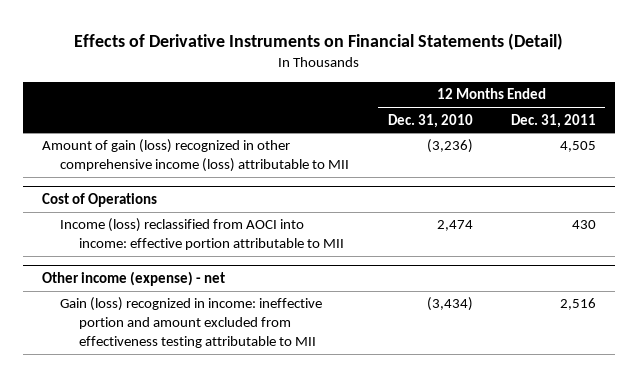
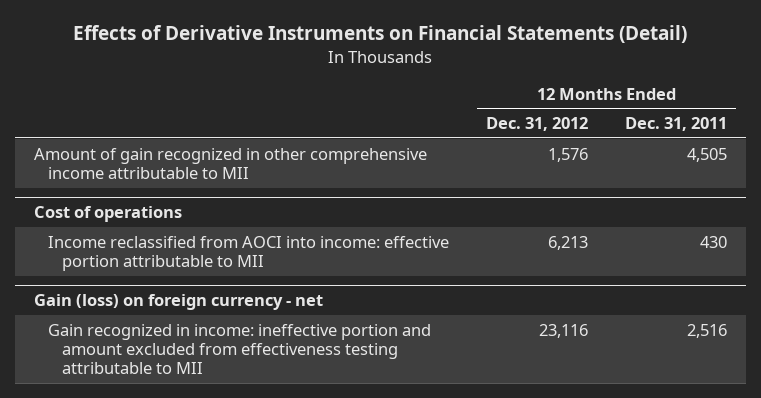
- | 12 Months Ended Dec. 31, 2010 | 12 Months Ended Dec. 31, 2011
+ | 12 Months Ended Dec. 31, 2012 | 12 Months Ended Dec. 31, 2011
- Amount of gain (loss) recognized in other comprehensive income (loss) attributable to MII | (3,236) | 4,505
- Cost of Operations
- Income (loss) reclassified from AOCI into income: effective portion attributable to MII | 2,474 | 430
- Other income (expense) - net
- Gain (loss) recognized in income: ineffective portion and amount excluded from effectiveness testing attributable to MII | (3,434) | 2,516
+ Amount of gain recognized in other comprehensive income attributable to MII | 1,576 | 4,505
+ Cost of operations
+ Income reclassified from AOCI into income: effective portion attributable to MII | 6,213 | 430
+ Gain (loss) on foreign currency - net
+ Gain recognized in income: ineffective portion and amount excluded from effectiveness testing attributable to MII | 23,116 | 2,516

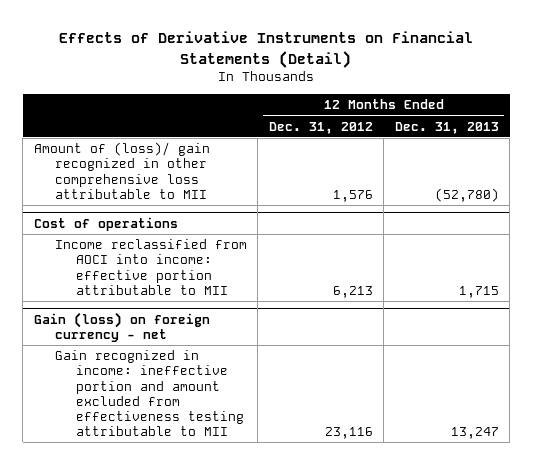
- | 12 Months Ended Dec. 31, 2012 | 12 Months Ended Dec. 31, 2011
+ | 12 Months Ended Dec. 31, 2012 | 12 Months Ended Dec. 31, 2013
- Amount of gain recognized in other comprehensive income attributable to MII | 1,576 | 4,505
+ Amount of (loss)/ gain recognized in other comprehensive loss attributable to MII | 1,576 | (52,780)

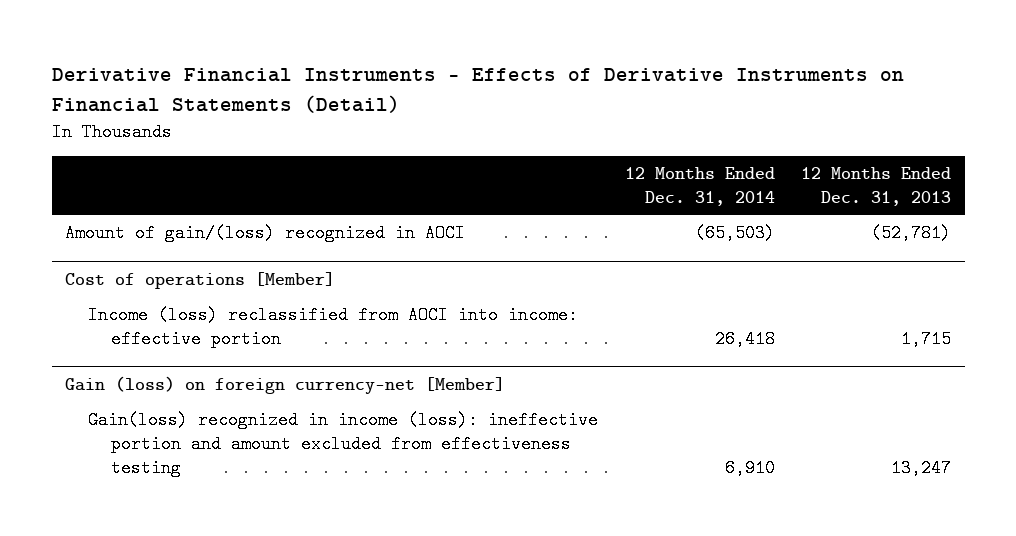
- Effects of Derivative Instruments on Financial Statements (Detail)
+ Derivative Financial Instruments - Effects of Derivative Instruments on Financial Statements (Detail)
- | 12 Months Ended Dec. 31, 2012 | 12 Months Ended Dec. 31, 2013
+ | 12 Months Ended Dec. 31, 2014 | 12 Months Ended Dec. 31, 2013
- Amount of (loss)/ gain recognized in other comprehensive loss attributable to MII | 1,576 | (52,780)
- Cost of operations
- Income reclassified from AOCI into income: effective portion attributable to MII | 6,213 | 1,715
- Gain (loss) on foreign currency - net
- Gain recognized in income: ineffective portion and amount excluded from effectiveness testing attributable to MII | 23,116 | 13,247
+ Amount of gain/(loss) recognized in AOCI | (65,503) | (52,781)
+ Cost of operations [Member]
+ Income (loss) reclassified from AOCI into income: effective portion | 26,418 | 1,715
+ Gain (loss) on foreign currency-net [Member]
+ Gain(loss) recognized in income (loss): ineffective portion and amount excluded from effectiveness testing | 6,910 | 13,247

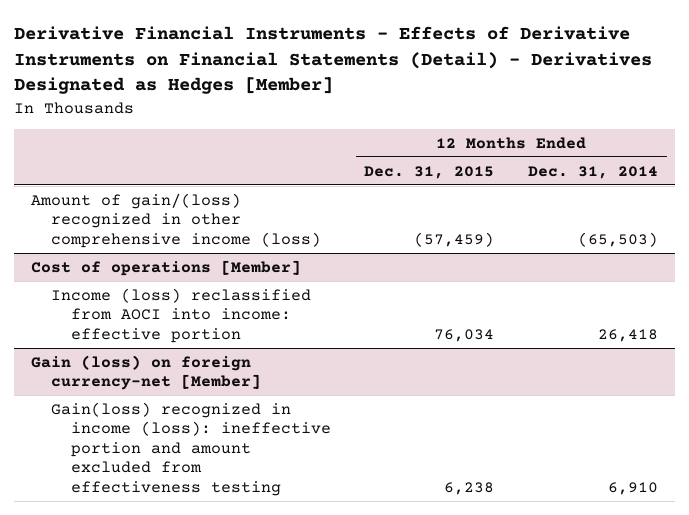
- Derivative Financial Instruments - Effects of Derivative Instruments on Financial Statements (Detail)
+ Derivative Financial Instruments - Effects of Derivative Instruments on Financial Statements (Detail) - Derivatives Designated as Hedges [Member]
- | 12 Months Ended Dec. 31, 2014 | 12 Months Ended Dec. 31, 2013
+ | 12 Months Ended Dec. 31, 2015 | 12 Months Ended Dec. 31, 2014
- Amount of gain/(loss) recognized in AOCI | (65,503) | (52,781)
+ Amount of gain/(loss) recognized in other comprehensive income (loss) | (57,459) | (65,503)

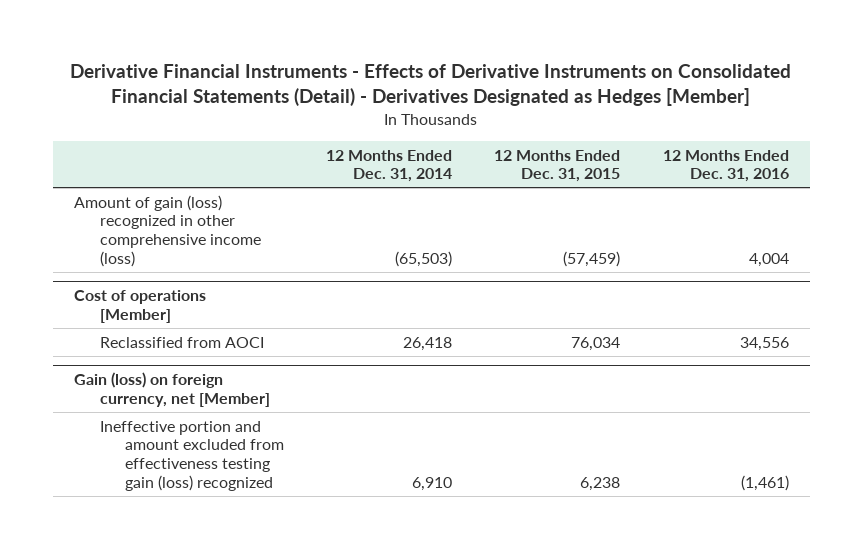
- Derivative Financial Instruments - Effects of Derivative Instruments on Financial Statements (Detail) - Derivatives Designated as Hedges [Member]
+ Derivative Financial Instruments - Effects of Derivative Instruments on Consolidated Financial Statements (Detail) - Derivatives Designated as Hedges [Member]
- | 12 Months Ended Dec. 31, 2015 | 12 Months Ended Dec. 31, 2014
+ | 12 Months Ended Dec. 31, 2014 | 12 Months Ended Dec. 31, 2015 | 12 Months Ended Dec. 31, 2016
- Amount of gain/(loss) recognized in other comprehensive income (loss) | (57,459) | (65,503)
+ Amount of gain (loss) recognized in other comprehensive income (loss) | (65,503) | (57,459) | 4,004
@ Cost of operations [Member]
- Income (loss) reclassified from AOCI into income: effective portion | 76,034 | 26,418
- Gain (loss) on foreign currency-net [Member]
- Gain(loss) recognized in income (loss): ineffective portion and amount excluded from effectiveness testing | 6,238 | 6,910
@ Cost of operations [Member]
+ Reclassified from AOCI | 26,418 | 76,034 | 34,556
+ Gain (loss) on foreign currency, net [Member]
+ Ineffective portion and amount excluded from effectiveness testing gain (loss) recognized | 6,910 | 6,238 | (1,461)

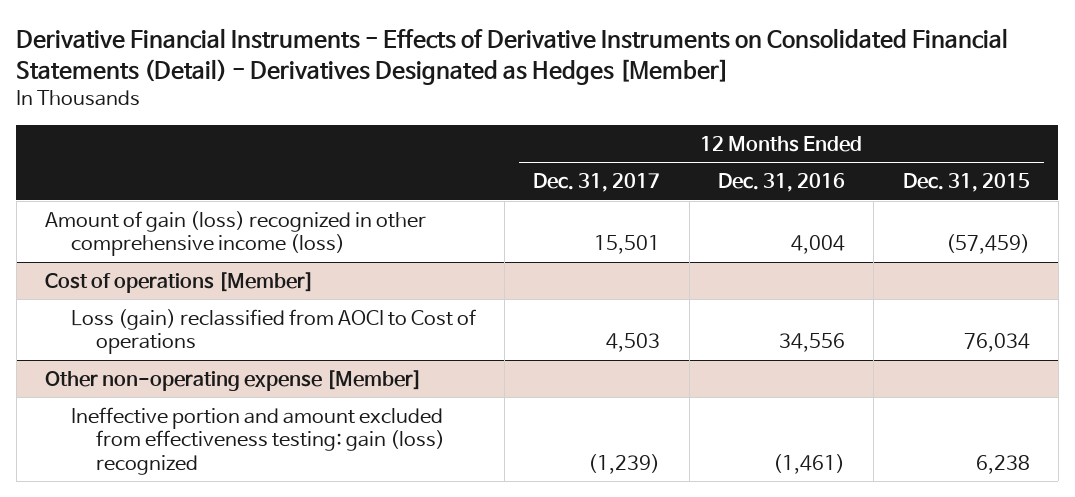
- | 12 Months Ended Dec. 31, 2014 | 12 Months Ended Dec. 31, 2015 | 12 Months Ended Dec. 31, 2016
+ | 12 Months Ended Dec. 31, 2017 | 12 Months Ended Dec. 31, 2016 | 12 Months Ended Dec. 31, 2015
@ Cost of operations [Member]
- Reclassified from AOCI | 26,418 | 76,034 | 34,556
- Gain (loss) on foreign currency, net [Member]
- Ineffective portion and amount excluded from effectiveness testing gain (loss) recognized | 6,910 | 6,238 | (1,461)
@ Cost of operations [Member]
+ Loss (gain) reclassified from AOCI to Cost of operations | 4,503 | 34,556 | 76,034
+ Other non-operating expense [Member]
+ Ineffective portion and amount excluded from effectiveness testing: gain (loss) recognized | (1,239) | (1,461) | 6,238

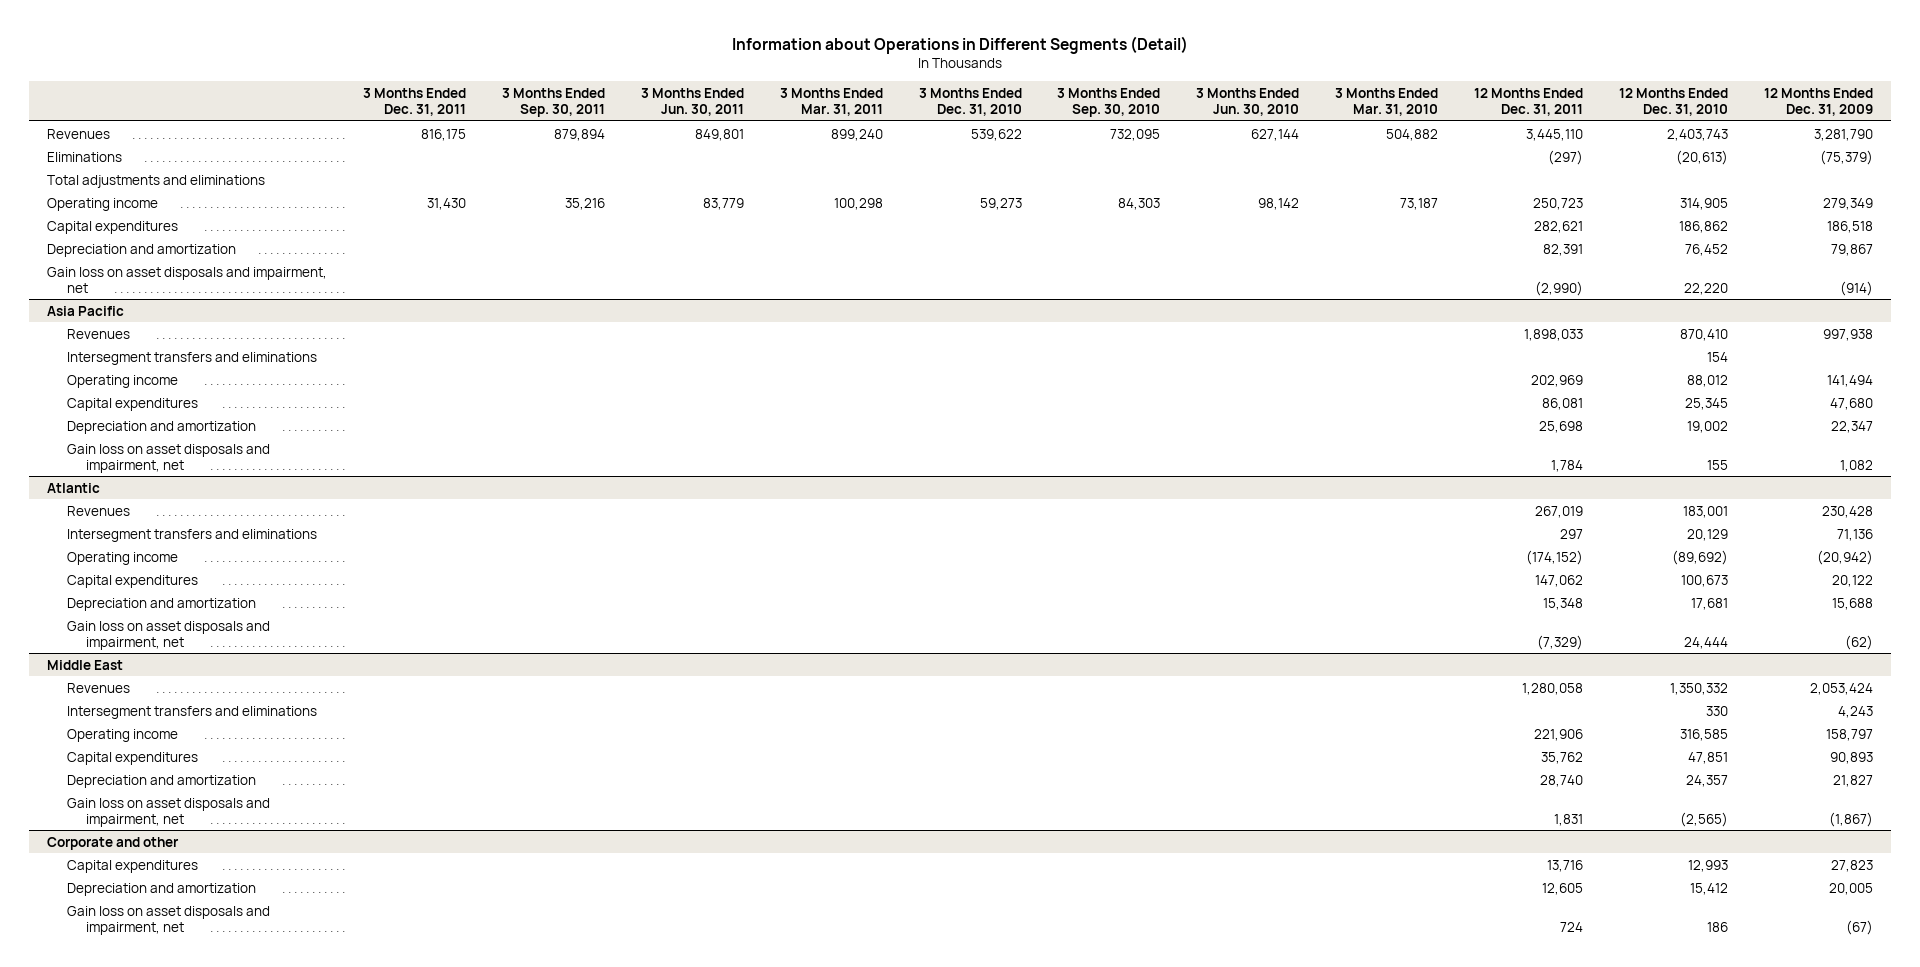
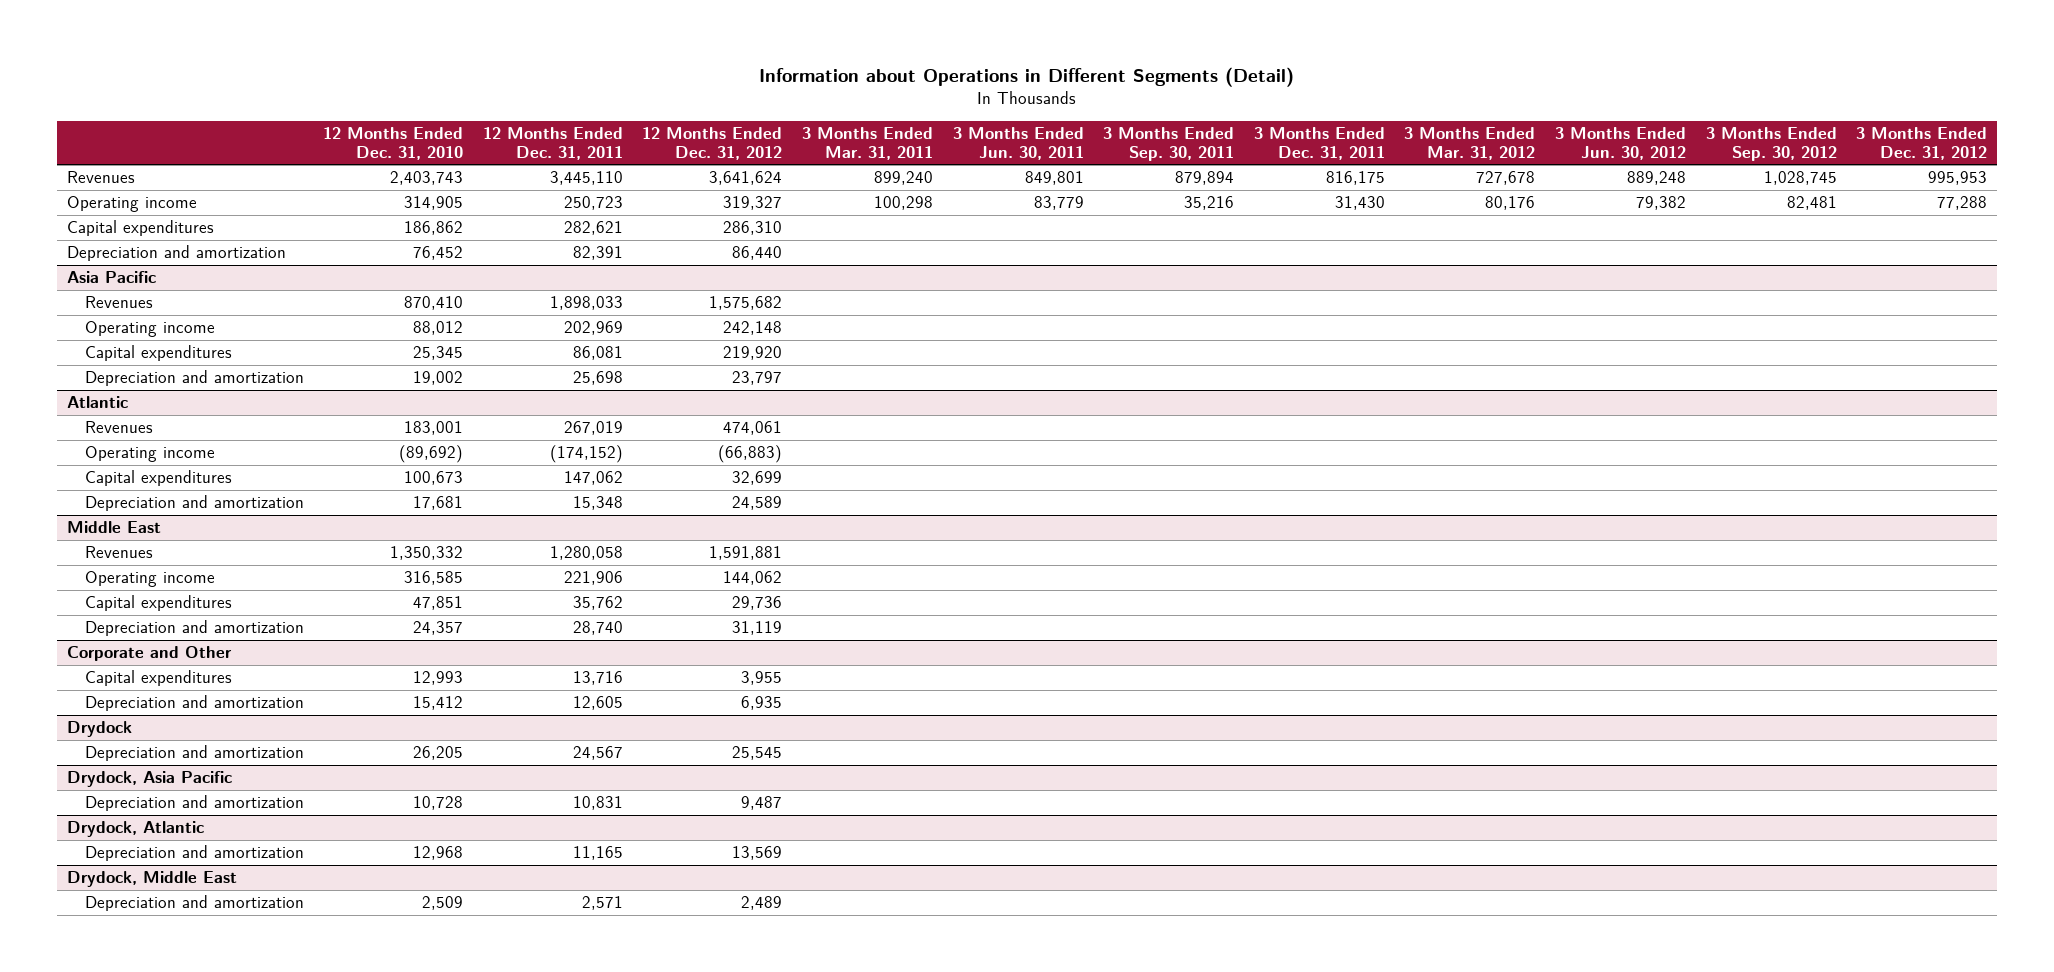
- | 3 Months Ended Dec. 31, 2011 | 3 Months Ended Sep. 30, 2011 | 3 Months Ended Jun. 30, 2011 | 3 Months Ended Mar. 31, 2011 | 3 Months Ended Dec. 31, 2010 | 3 Months Ended Sep. 30, 2010 | 3 Months Ended Jun. 30, 2010 | 3 Months Ended Mar. 31, 2010 | 12 Months Ended Dec. 31, 2011 | 12 Months Ended Dec. 31, 2010 | 12 Months Ended Dec. 31, 2009
+ | 12 Months Ended Dec. 31, 2010 | 12 Months Ended Dec. 31, 2011 | 12 Months Ended Dec. 31, 2012 | 3 Months Ended Mar. 31, 2011 | 3 Months Ended Jun. 30, 2011 | 3 Months Ended Sep. 30, 2011 | 3 Months Ended Dec. 31, 2011 | 3 Months Ended Mar. 31, 2012 | 3 Months Ended Jun. 30, 2012 | 3 Months Ended Sep. 30, 2012 | 3 Months Ended Dec. 31, 2012
- Eliminations | | | | | | | | | (297) | (20,613) | (75,379)
- Total adjustments and eliminations
- Gain loss on asset disposals and impairment, net | | | | | | | | | (2,990) | 22,220 | (914)
@ Asia Pacific
- Intersegment transfers and eliminations | | | | | | | | | | 154 |
- Gain loss on asset disposals and impairment, net | | | | | | | | | 1,784 | 155 | 1,082
@ Atlantic
- Intersegment transfers and eliminations | | | | | | | | | 297 | 20,129 | 71,136
- Gain loss on asset disposals and impairment, net | | | | | | | | | (7,329) | 24,444 | (62)
@ Middle East
- Intersegment transfers and eliminations | | | | | | | | | | 330 | 4,243
- Gain loss on asset disposals and impairment, net | | | | | | | | | 1,831 | (2,565) | (1,867)
- Corporate and other
+ Corporate and Other
- Gain loss on asset disposals and impairment, net | | | | | | | | | 724 | 186 | (67)
+ Drydock
+ Depreciation and amortization | 26,205 | 24,567 | 25,545 | | | | | | | |
+ Drydock, Asia Pacific
+ Depreciation and amortization | 10,728 | 10,831 | 9,487 | | | | | | | |
+ Drydock, Atlantic
+ Depreciation and amortization | 12,968 | 11,165 | 13,569 | | | | | | | |
+ Drydock, Middle East
+ Depreciation and amortization | 2,509 | 2,571 | 2,489 | | | | | | | |

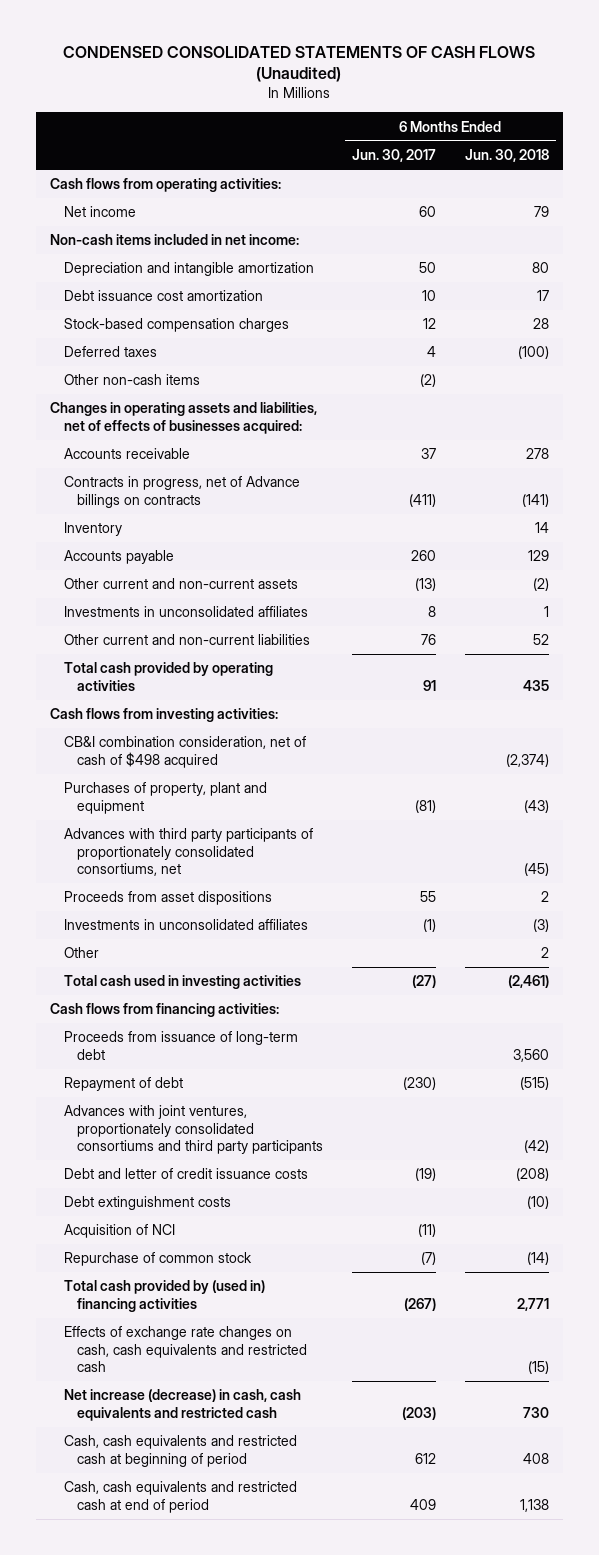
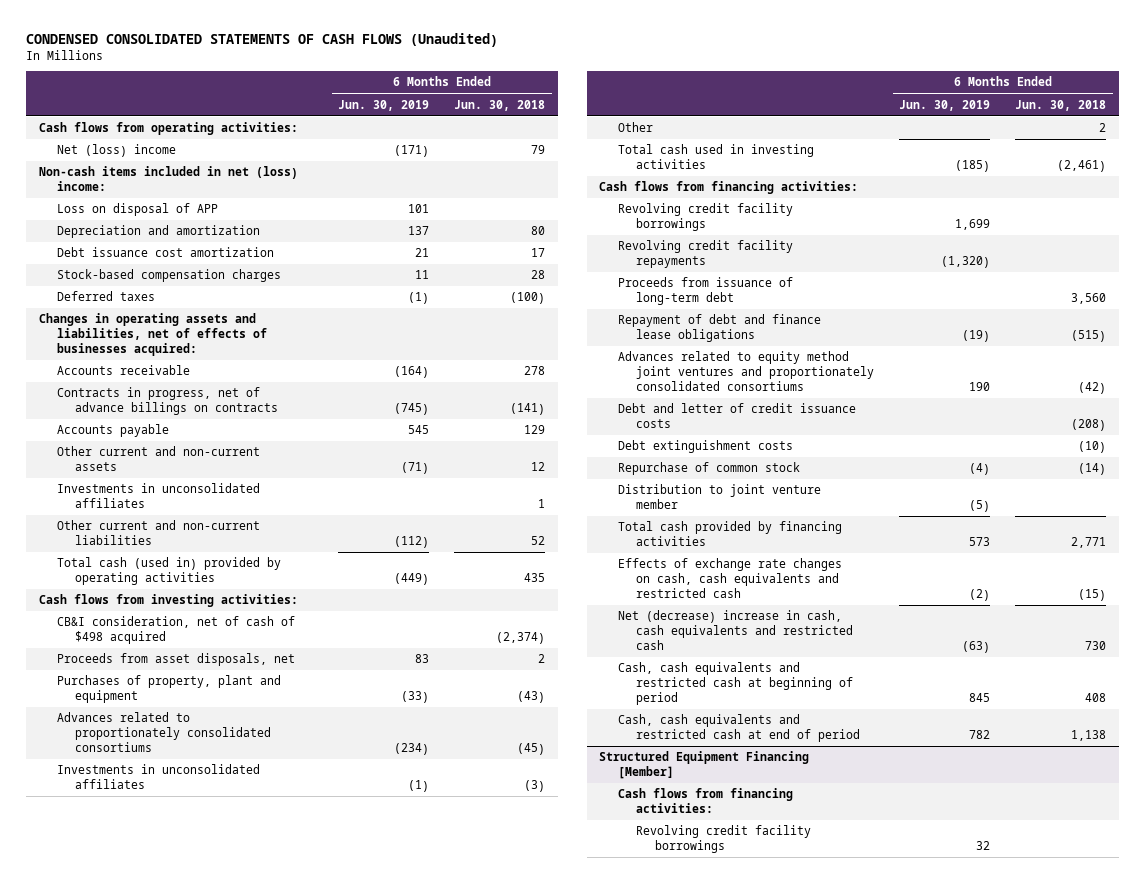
- | 6 Months Ended Jun. 30, 2017 | 6 Months Ended Jun. 30, 2018
+ | 6 Months Ended Jun. 30, 2019 | 6 Months Ended Jun. 30, 2018
- Net income | 60 | 79
- Non-cash items included in net income:
- Depreciation and intangible amortization | 50 | 80
+ Net (loss) income | (171) | 79
+ Non-cash items included in net (loss) income:
+ Loss on disposal of APP | 101 |
+ Depreciation and amortization | 137 | 80
- Other non-cash items | (2) |
- Contracts in progress, net of Advance billings on contracts | (411) | (141)
- Inventory | | 14
+ Contracts in progress, net of advance billings on contracts | (745) | (141)
- Other current and non-current assets | (13) | (2)
+ Other current and non-current assets | (71) | 12
- Total cash provided by operating activities | 91 | 435
+ Total cash (used in) provided by operating activities | (449) | 435
- CB&I combination consideration, net of cash of $498 acquired | | (2,374)
+ CB&I consideration, net of cash of $498 acquired | | (2,374)
+ Proceeds from asset disposals, net | 83 | 2
- Advances with third party participants of proportionately consolidated consortiums, net | | (45)
- Proceeds from asset dispositions | 55 | 2
+ Advances related to proportionately consolidated consortiums | (234) | (45)
+ Revolving credit facility borrowings | 1,699 |
+ Revolving credit facility repayments | (1,320) |
- Repayment of debt | (230) | (515)
- Advances with joint ventures, proportionately consolidated consortiums and third party participants | | (42)
+ Repayment of debt and finance lease obligations | (19) | (515)
+ Advances related to equity method joint ventures and proportionately consolidated consortiums | 190 | (42)
- Acquisition of NCI | (11) |
- Total cash provided by (used in) financing activities | (267) | 2,771
+ Distribution to joint venture member | (5) |
+ Total cash provided by financing activities | 573 | 2,771
- Net increase (decrease) in cash, cash equivalents and restricted cash | (203) | 730
+ Net (decrease) increase in cash, cash equivalents and restricted cash | (63) | 730
+ Structured Equipment Financing [Member]
+ Cash flows from financing activities:
+ Revolving credit facility borrowings | 32 |

